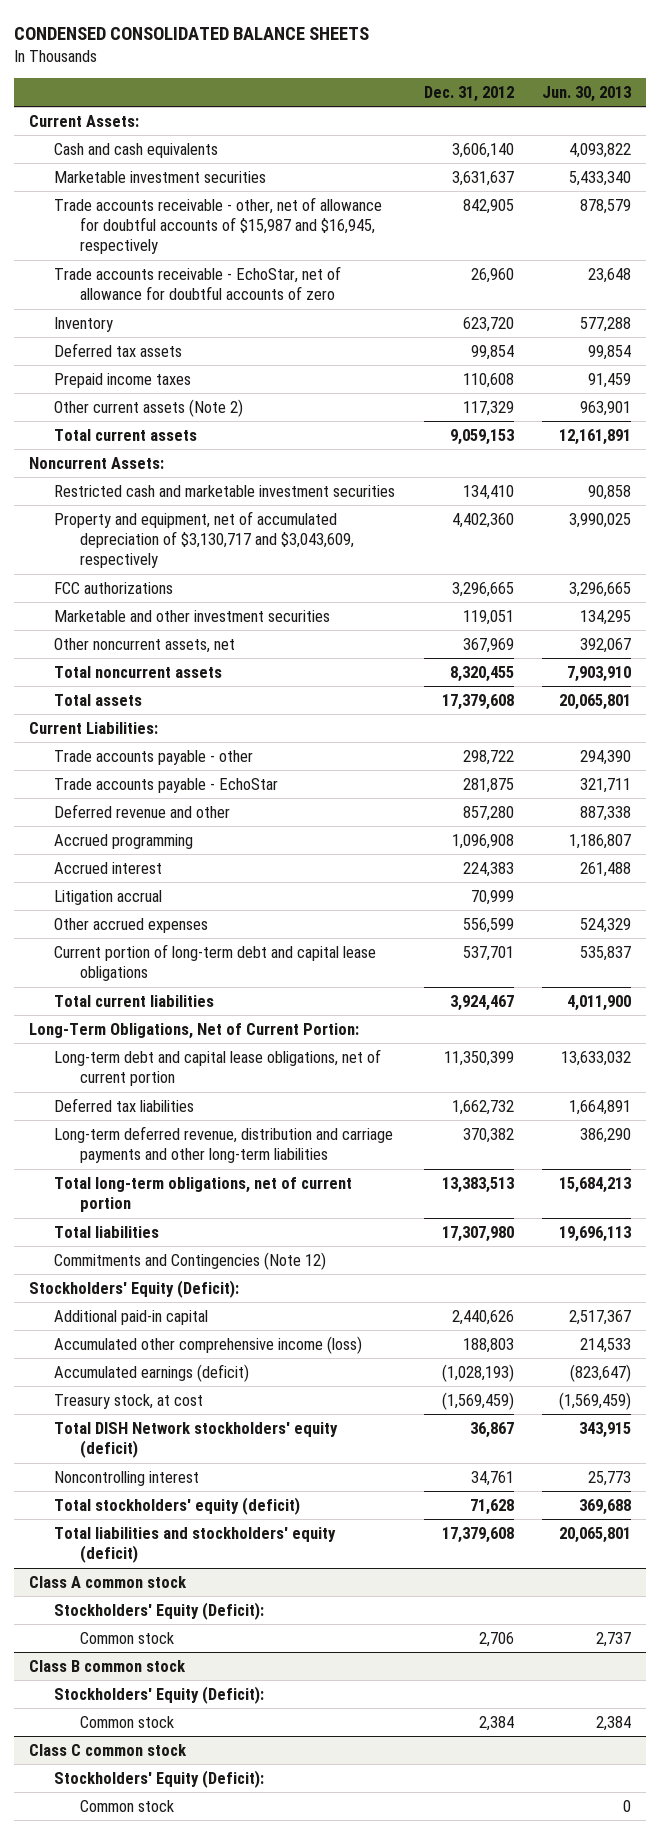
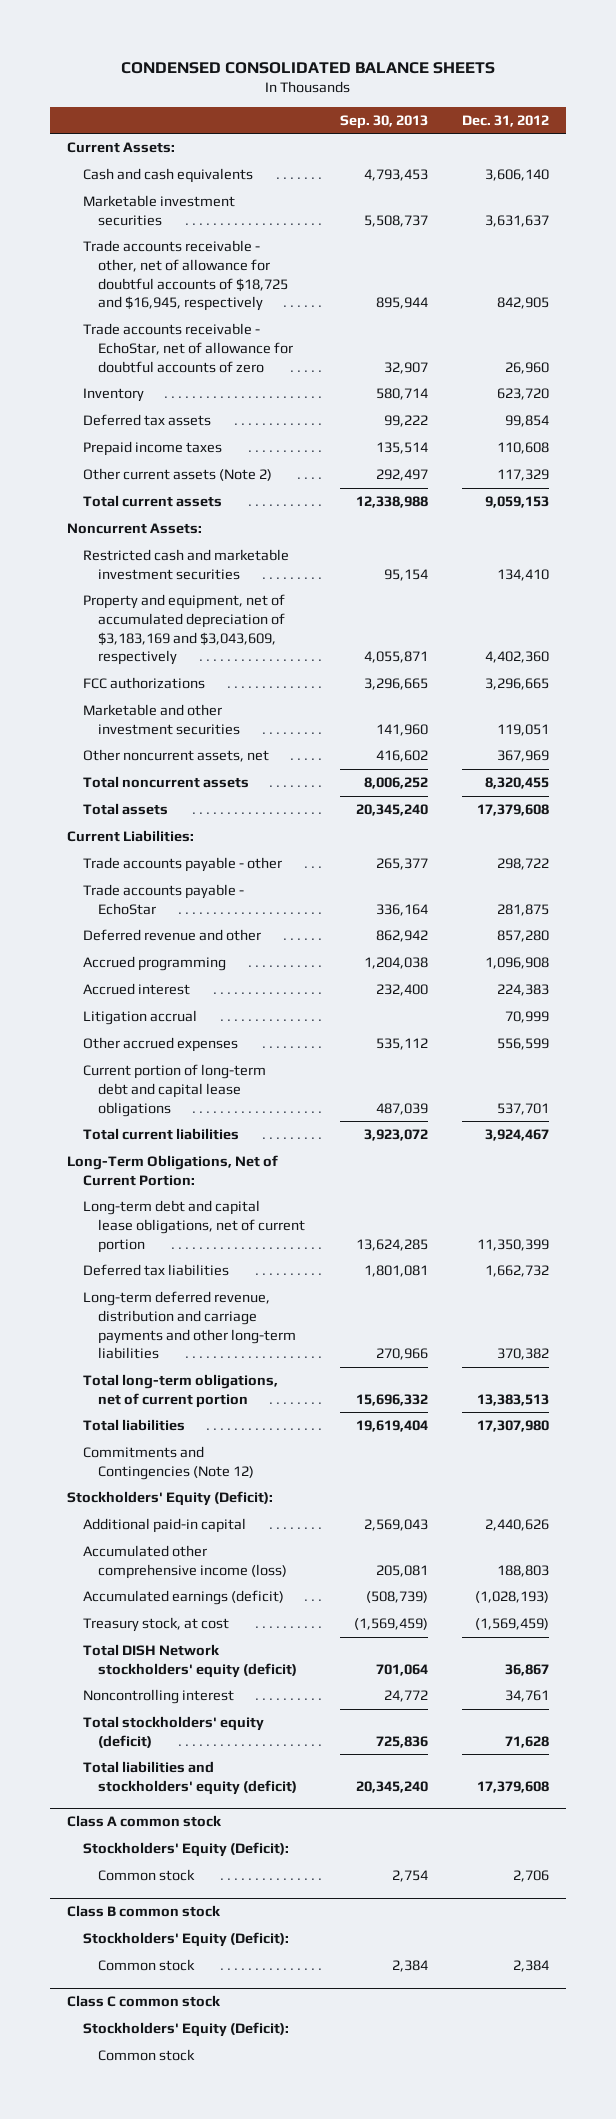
- | Dec. 31, 2012 | Jun. 30, 2013
+ | Sep. 30, 2013 | Dec. 31, 2012
- Trade accounts receivable - other, net of allowance for doubtful accounts of $15,987 and $16,945, respectively | 842,905 | 878,579
+ Trade accounts receivable - other, net of allowance for doubtful accounts of $18,725 and $16,945, respectively | 895,944 | 842,905
- Property and equipment, net of accumulated depreciation of $3,130,717 and $3,043,609, respectively | 4,402,360 | 3,990,025
+ Property and equipment, net of accumulated depreciation of $3,183,169 and $3,043,609, respectively | 4,055,871 | 4,402,360

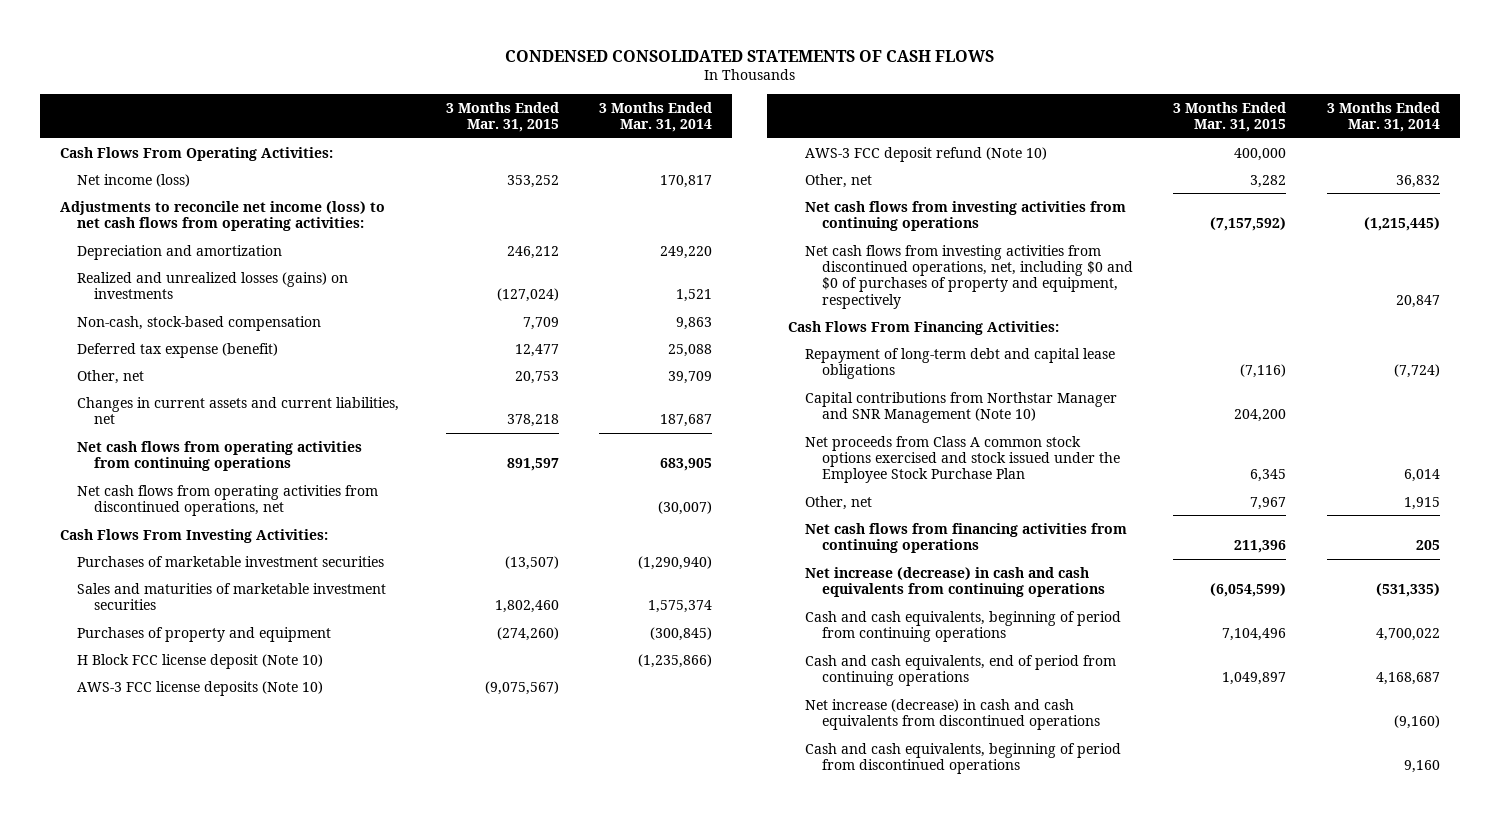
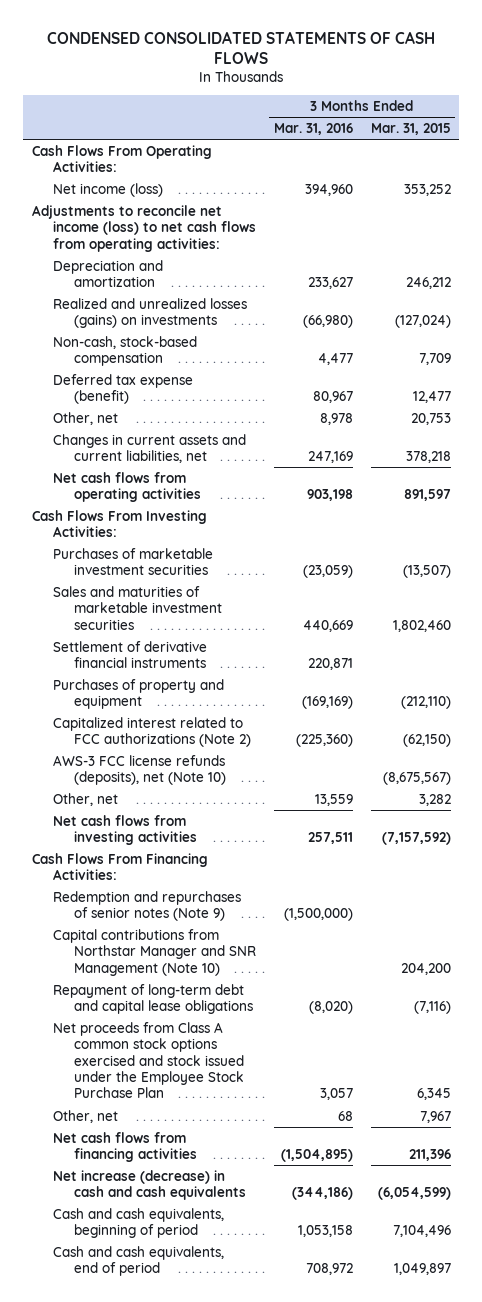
- | 3 Months Ended Mar. 31, 2015 | 3 Months Ended Mar. 31, 2014
+ | 3 Months Ended Mar. 31, 2016 | 3 Months Ended Mar. 31, 2015
- Net cash flows from operating activities from continuing operations | 891,597 | 683,905
- Net cash flows from operating activities from discontinued operations, net | | (30,007)
+ Net cash flows from operating activities | 903,198 | 891,597
- Purchases of property and equipment | (274,260) | (300,845)
- H Block FCC license deposit (Note 10) | | (1,235,866)
- AWS-3 FCC license deposits (Note 10) | (9,075,567) |
- AWS-3 FCC deposit refund (Note 10) | 400,000 |
+ Settlement of derivative financial instruments | 220,871 |
+ Purchases of property and equipment | (169,169) | (212,110)
+ Capitalized interest related to FCC authorizations (Note 2) | (225,360) | (62,150)
+ AWS-3 FCC license refunds (deposits), net (Note 10) | | (8,675,567)
- Net cash flows from investing activities from continuing operations | (7,157,592) | (1,215,445)
- Net cash flows from investing activities from discontinued operations, net, including $0 and $0 of purchases of property and equipment, respectively | | 20,847
+ Net cash flows from investing activities | 257,511 | (7,157,592)
+ Redemption and repurchases of senior notes (Note 9) | (1,500,000) |
moved down: Repayment of long-term debt and capital lease obligations | (8,020) | (7,116)
- Net cash flows from financing activities from continuing operations | 211,396 | 205
- Net increase (decrease) in cash and cash equivalents from continuing operations | (6,054,599) | (531,335)
- Cash and cash equivalents, beginning of period from continuing operations | 7,104,496 | 4,700,022
- Cash and cash equivalents, end of period from continuing operations | 1,049,897 | 4,168,687
- Net increase (decrease) in cash and cash equivalents from discontinued operations | | (9,160)
- Cash and cash equivalents, beginning of period from discontinued operations | | 9,160
+ Net cash flows from financing activities | (1,504,895) | 211,396
+ Net increase (decrease) in cash and cash equivalents | (344,186) | (6,054,599)
+ Cash and cash equivalents, beginning of period | 1,053,158 | 7,104,496
+ Cash and cash equivalents, end of period | 708,972 | 1,049,897

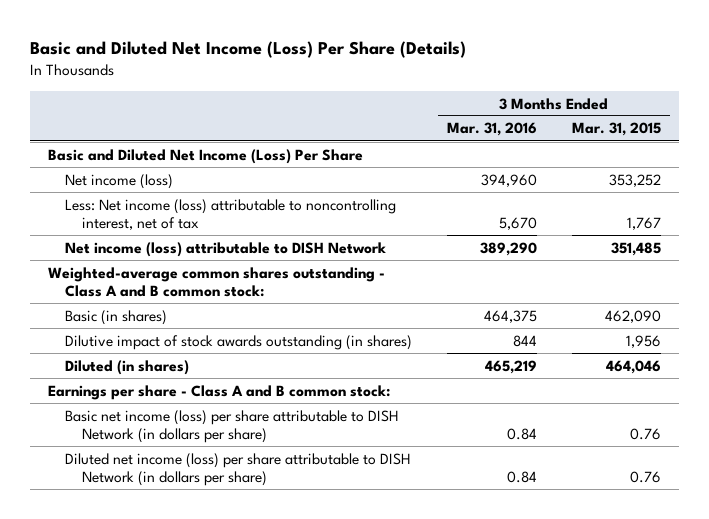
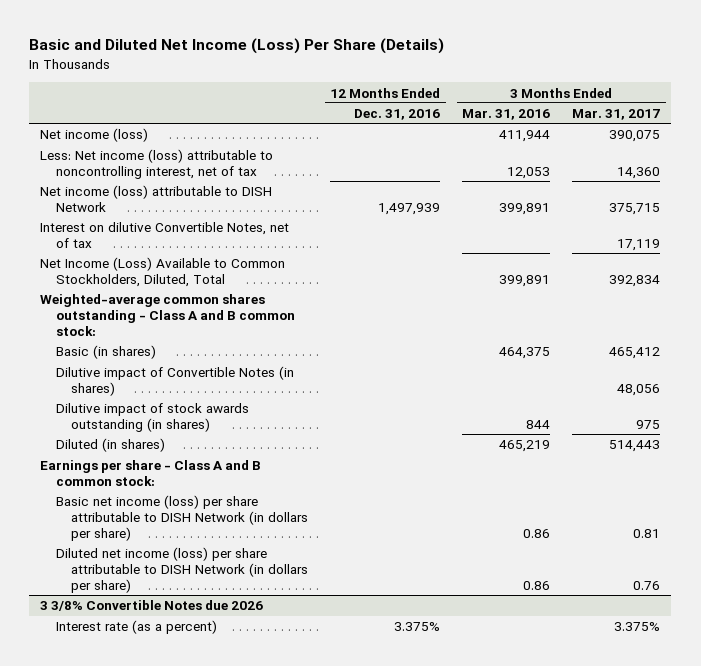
- | 3 Months Ended Mar. 31, 2016 | 3 Months Ended Mar. 31, 2015
+ | 12 Months Ended Dec. 31, 2016 | 3 Months Ended Mar. 31, 2016 | 3 Months Ended Mar. 31, 2017
- Basic and Diluted Net Income (Loss) Per Share
- Net income (loss) | 394,960 | 353,252
- Less: Net income (loss) attributable to noncontrolling interest, net of tax | 5,670 | 1,767
- Net income (loss) attributable to DISH Network | 389,290 | 351,485
+ Net income (loss) | | 411,944 | 390,075
+ Less: Net income (loss) attributable to noncontrolling interest, net of tax | | 12,053 | 14,360
+ Net income (loss) attributable to DISH Network | 1,497,939 | 399,891 | 375,715
+ Interest on dilutive Convertible Notes, net of tax | | | 17,119
+ Net Income (Loss) Available to Common Stockholders, Diluted, Total | | 399,891 | 392,834
+ Dilutive impact of Convertible Notes (in shares) | | | 48,056
- Basic net income (loss) per share attributable to DISH Network (in dollars per share) | 0.84 | 0.76
- Diluted net income (loss) per share attributable to DISH Network (in dollars per share) | 0.84 | 0.76
+ Basic net income (loss) per share attributable to DISH Network (in dollars per share) | | 0.86 | 0.81
+ Diluted net income (loss) per share attributable to DISH Network (in dollars per share) | | 0.86 | 0.76
+ 3 3/8% Convertible Notes due 2026
+ Interest rate (as a percent) | 3.375% | | 3.375%

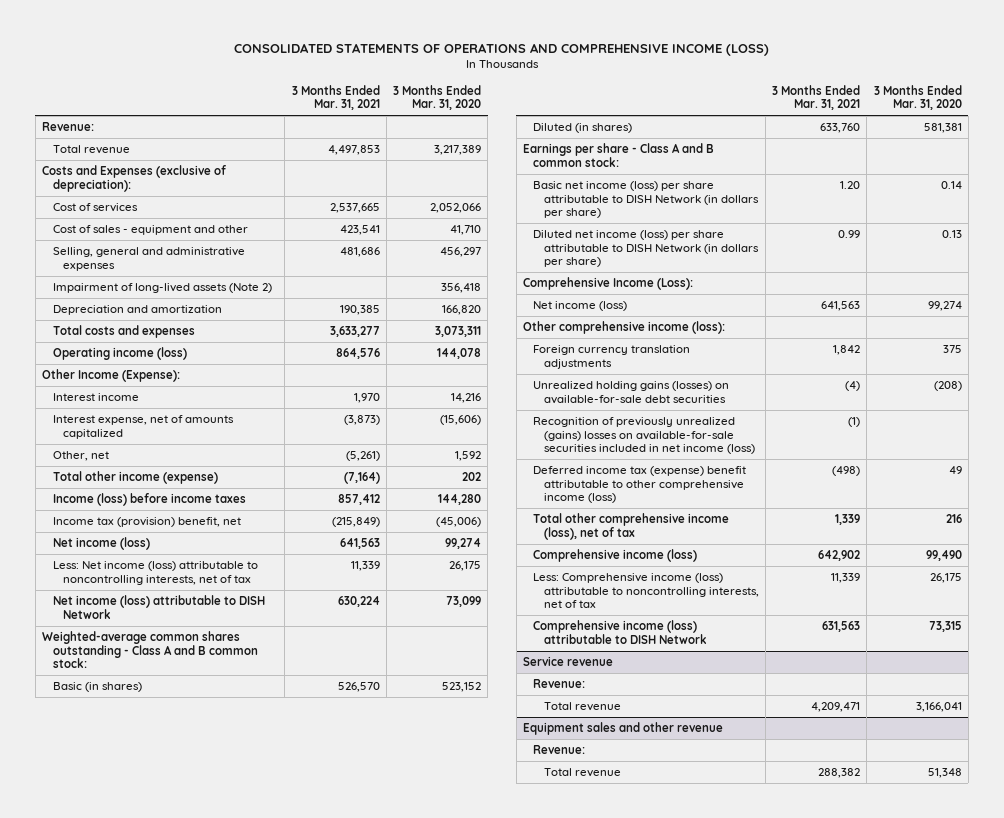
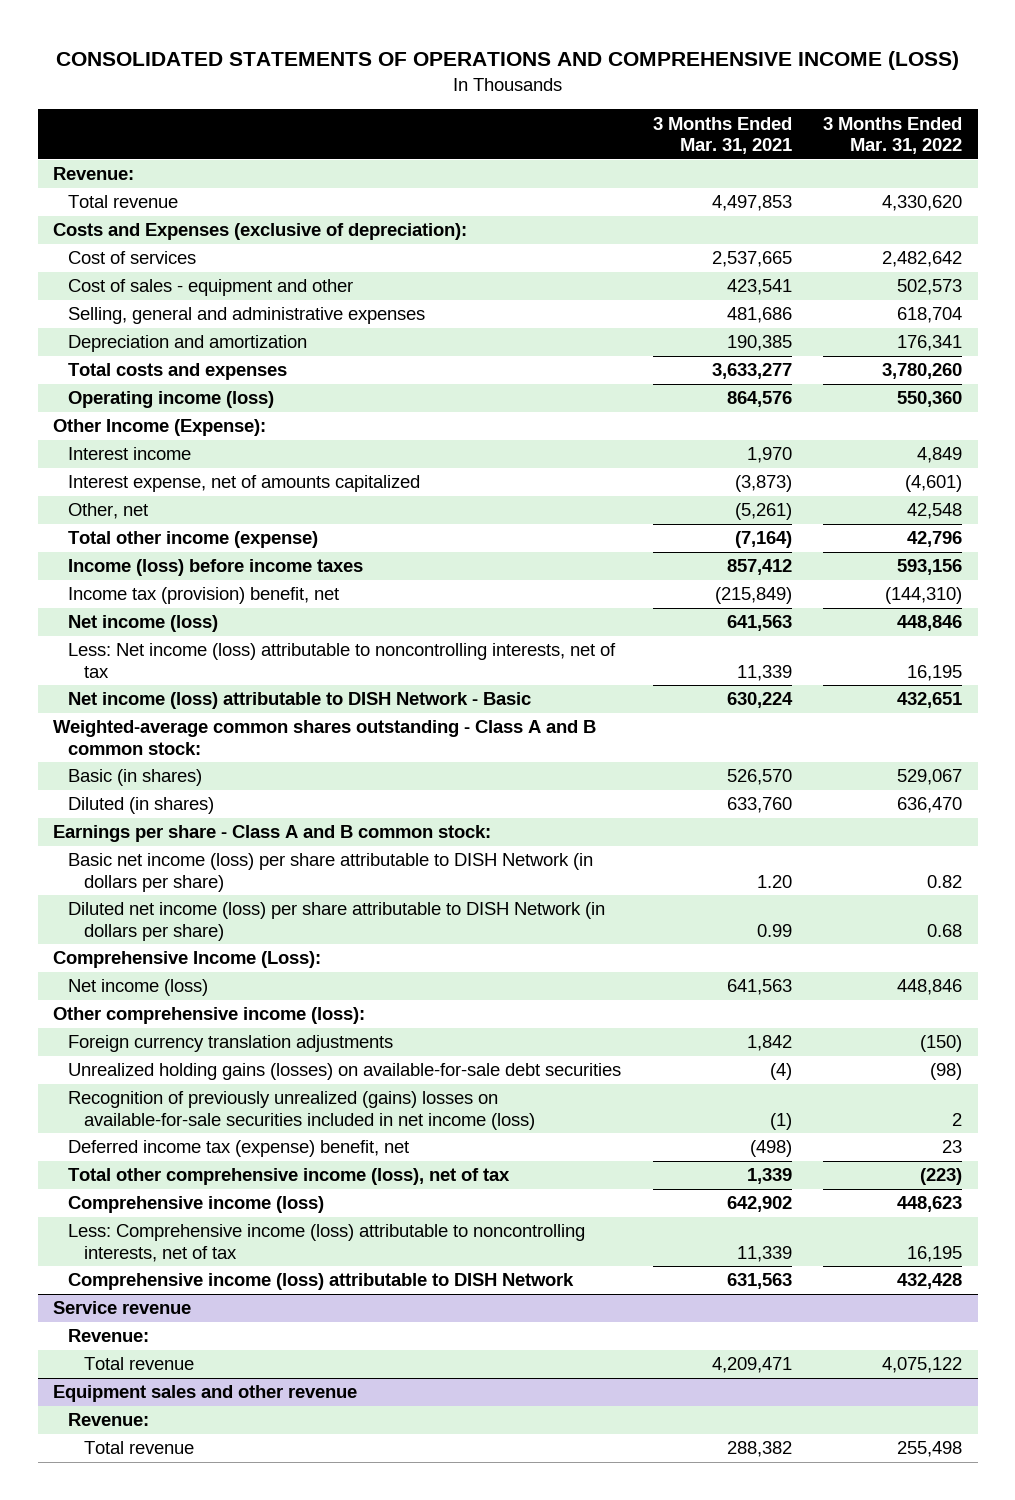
- | 3 Months Ended Mar. 31, 2021 | 3 Months Ended Mar. 31, 2020
+ | 3 Months Ended Mar. 31, 2021 | 3 Months Ended Mar. 31, 2022
- Impairment of long-lived assets (Note 2) | | 356,418
- Net income (loss) attributable to DISH Network | 630,224 | 73,099
+ Net income (loss) attributable to DISH Network - Basic | 630,224 | 432,651
- Deferred income tax (expense) benefit attributable to other comprehensive income (loss) | (498) | 49
+ Deferred income tax (expense) benefit, net | (498) | 23

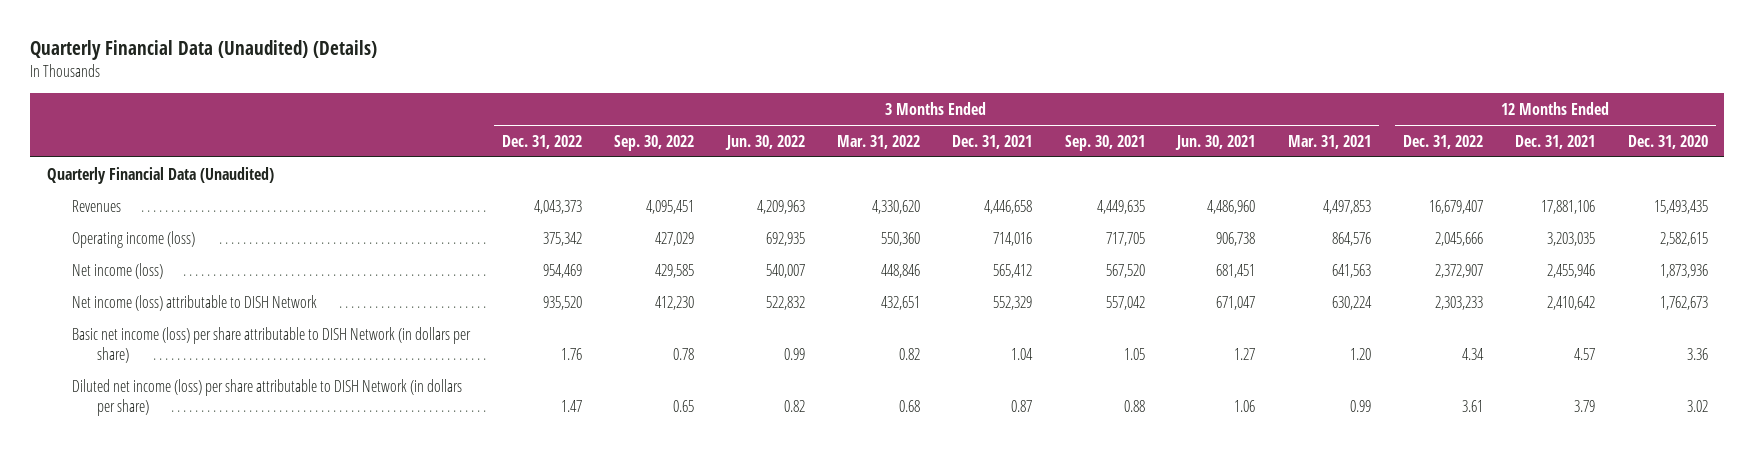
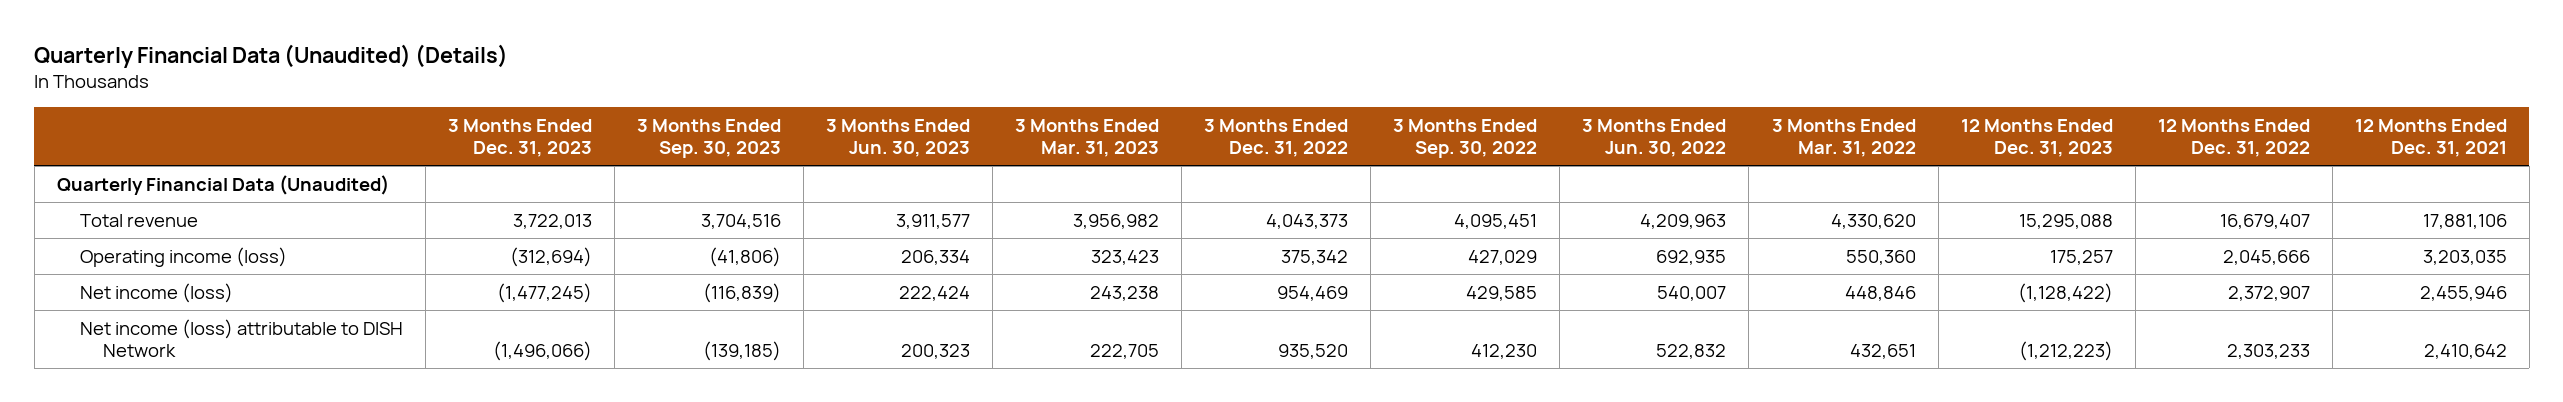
- | 3 Months Ended Dec. 31, 2022 | 3 Months Ended Sep. 30, 2022 | 3 Months Ended Jun. 30, 2022 | 3 Months Ended Mar. 31, 2022 | 3 Months Ended Dec. 31, 2021 | 3 Months Ended Sep. 30, 2021 | 3 Months Ended Jun. 30, 2021 | 3 Months Ended Mar. 31, 2021 | 12 Months Ended Dec. 31, 2022 | 12 Months Ended Dec. 31, 2021 | 12 Months Ended Dec. 31, 2020
+ | 3 Months Ended Dec. 31, 2023 | 3 Months Ended Sep. 30, 2023 | 3 Months Ended Jun. 30, 2023 | 3 Months Ended Mar. 31, 2023 | 3 Months Ended Dec. 31, 2022 | 3 Months Ended Sep. 30, 2022 | 3 Months Ended Jun. 30, 2022 | 3 Months Ended Mar. 31, 2022 | 12 Months Ended Dec. 31, 2023 | 12 Months Ended Dec. 31, 2022 | 12 Months Ended Dec. 31, 2021
- Revenues | 4,043,373 | 4,095,451 | 4,209,963 | 4,330,620 | 4,446,658 | 4,449,635 | 4,486,960 | 4,497,853 | 16,679,407 | 17,881,106 | 15,493,435
+ Total revenue | 3,722,013 | 3,704,516 | 3,911,577 | 3,956,982 | 4,043,373 | 4,095,451 | 4,209,963 | 4,330,620 | 15,295,088 | 16,679,407 | 17,881,106
- Basic net income (loss) per share attributable to DISH Network (in dollars per share) | 1.76 | 0.78 | 0.99 | 0.82 | 1.04 | 1.05 | 1.27 | 1.20 | 4.34 | 4.57 | 3.36
- Diluted net income (loss) per share attributable to DISH Network (in dollars per share) | 1.47 | 0.65 | 0.82 | 0.68 | 0.87 | 0.88 | 1.06 | 0.99 | 3.61 | 3.79 | 3.02

